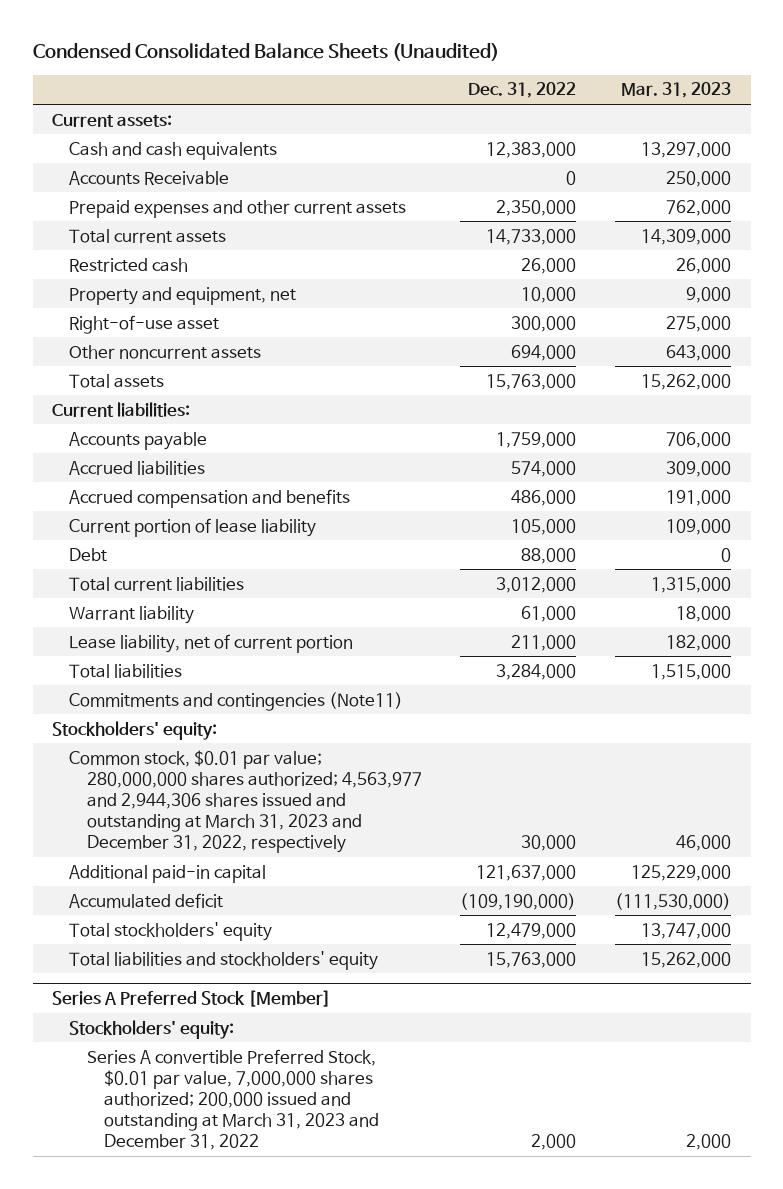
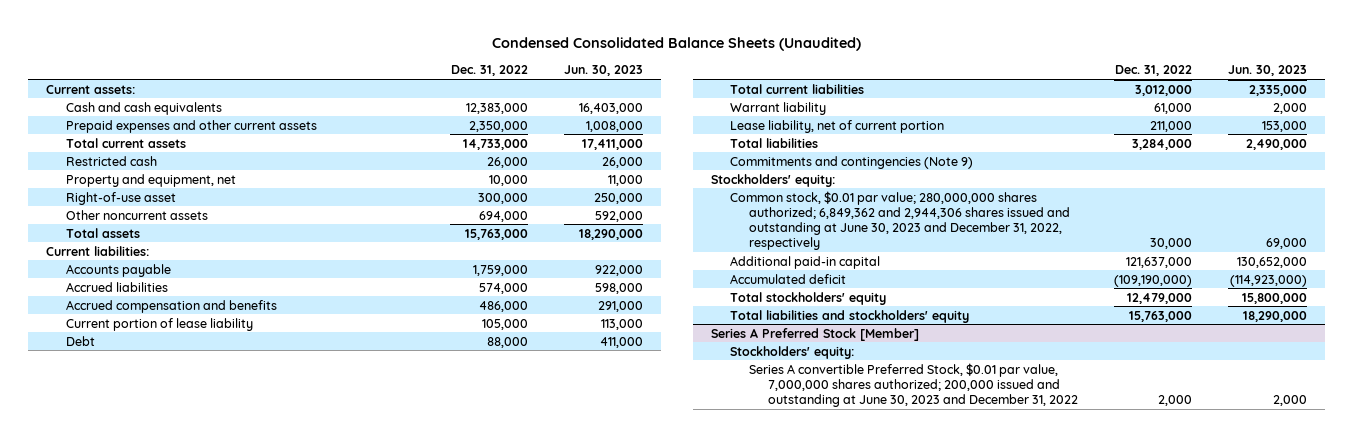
- | Dec. 31, 2022 | Mar. 31, 2023
+ | Dec. 31, 2022 | Jun. 30, 2023
- Accounts Receivable | 0 | 250,000
- Commitments and contingencies (Note11)
+ Commitments and contingencies (Note 9)
- Common stock, $0.01 par value; 280,000,000 shares authorized; 4,563,977 and 2,944,306 shares issued and outstanding at March 31, 2023 and December 31, 2022, respectively | 30,000 | 46,000
+ Common stock, $0.01 par value; 280,000,000 shares authorized; 6,849,362 and 2,944,306 shares issued and outstanding at June 30, 2023 and December 31, 2022, respectively | 30,000 | 69,000
@ Series A Preferred Stock [Member]
- Series A convertible Preferred Stock, $0.01 par value, 7,000,000 shares authorized; 200,000 issued and outstanding at March 31, 2023 and December 31, 2022 | 2,000 | 2,000
+ Series A convertible Preferred Stock, $0.01 par value, 7,000,000 shares authorized; 200,000 issued and outstanding at June 30, 2023 and December 31, 2022 | 2,000 | 2,000

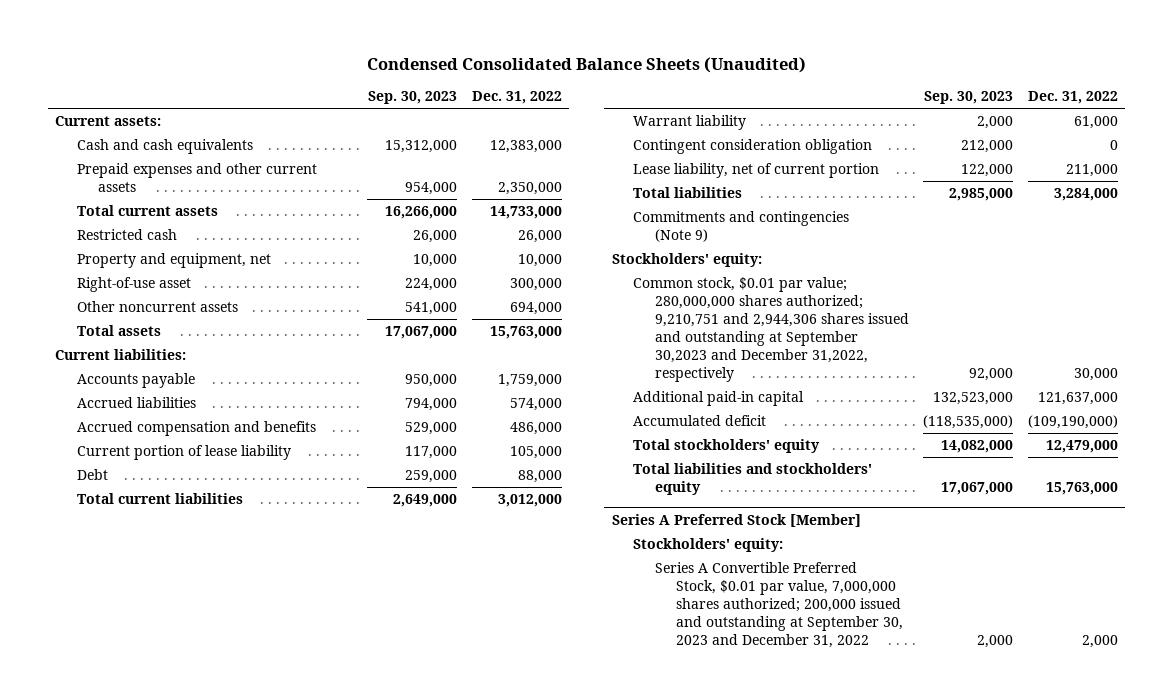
- | Dec. 31, 2022 | Jun. 30, 2023
+ | Sep. 30, 2023 | Dec. 31, 2022
+ Contingent consideration obligation | 212,000 | 0
- Common stock, $0.01 par value; 280,000,000 shares authorized; 6,849,362 and 2,944,306 shares issued and outstanding at June 30, 2023 and December 31, 2022, respectively | 30,000 | 69,000
+ Common stock, $0.01 par value; 280,000,000 shares authorized; 9,210,751 and 2,944,306 shares issued and outstanding at September 30,2023 and December 31,2022, respectively | 92,000 | 30,000
@ Series A Preferred Stock [Member]
- Series A convertible Preferred Stock, $0.01 par value, 7,000,000 shares authorized; 200,000 issued and outstanding at June 30, 2023 and December 31, 2022 | 2,000 | 2,000
+ Series A Convertible Preferred Stock, $0.01 par value, 7,000,000 shares authorized; 200,000 issued and outstanding at September 30, 2023 and December 31, 2022 | 2,000 | 2,000

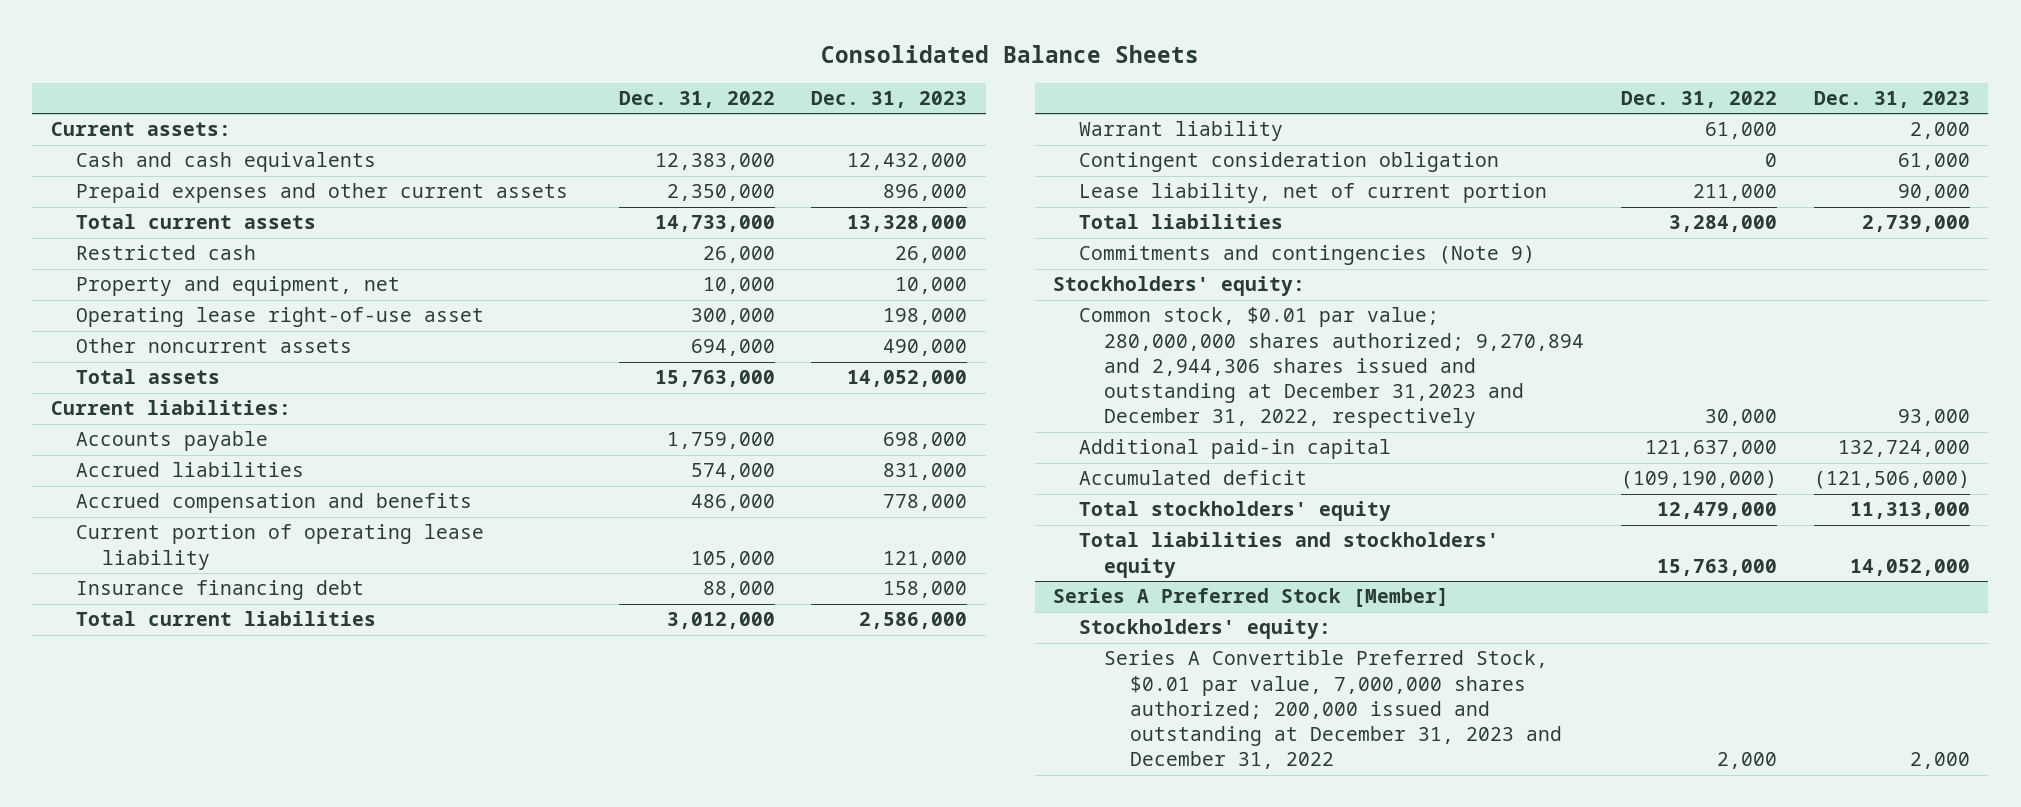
- Condensed Consolidated Balance Sheets (Unaudited)
+ Consolidated Balance Sheets
- | Sep. 30, 2023 | Dec. 31, 2022
+ | Dec. 31, 2022 | Dec. 31, 2023
- Right-of-use asset | 224,000 | 300,000
+ Operating lease right-of-use asset | 300,000 | 198,000
- Current portion of lease liability | 117,000 | 105,000
- Debt | 259,000 | 88,000
+ Current portion of operating lease liability | 105,000 | 121,000
+ Insurance financing debt | 88,000 | 158,000
- Common stock, $0.01 par value; 280,000,000 shares authorized; 9,210,751 and 2,944,306 shares issued and outstanding at September 30,2023 and December 31,2022, respectively | 92,000 | 30,000
+ Common stock, $0.01 par value; 280,000,000 shares authorized; 9,270,894 and 2,944,306 shares issued and outstanding at December 31,2023 and December 31, 2022, respectively | 30,000 | 93,000
@ Series A Preferred Stock [Member]
- Series A Convertible Preferred Stock, $0.01 par value, 7,000,000 shares authorized; 200,000 issued and outstanding at September 30, 2023 and December 31, 2022 | 2,000 | 2,000
+ Series A Convertible Preferred Stock, $0.01 par value, 7,000,000 shares authorized; 200,000 issued and outstanding at December 31, 2023 and December 31, 2022 | 2,000 | 2,000

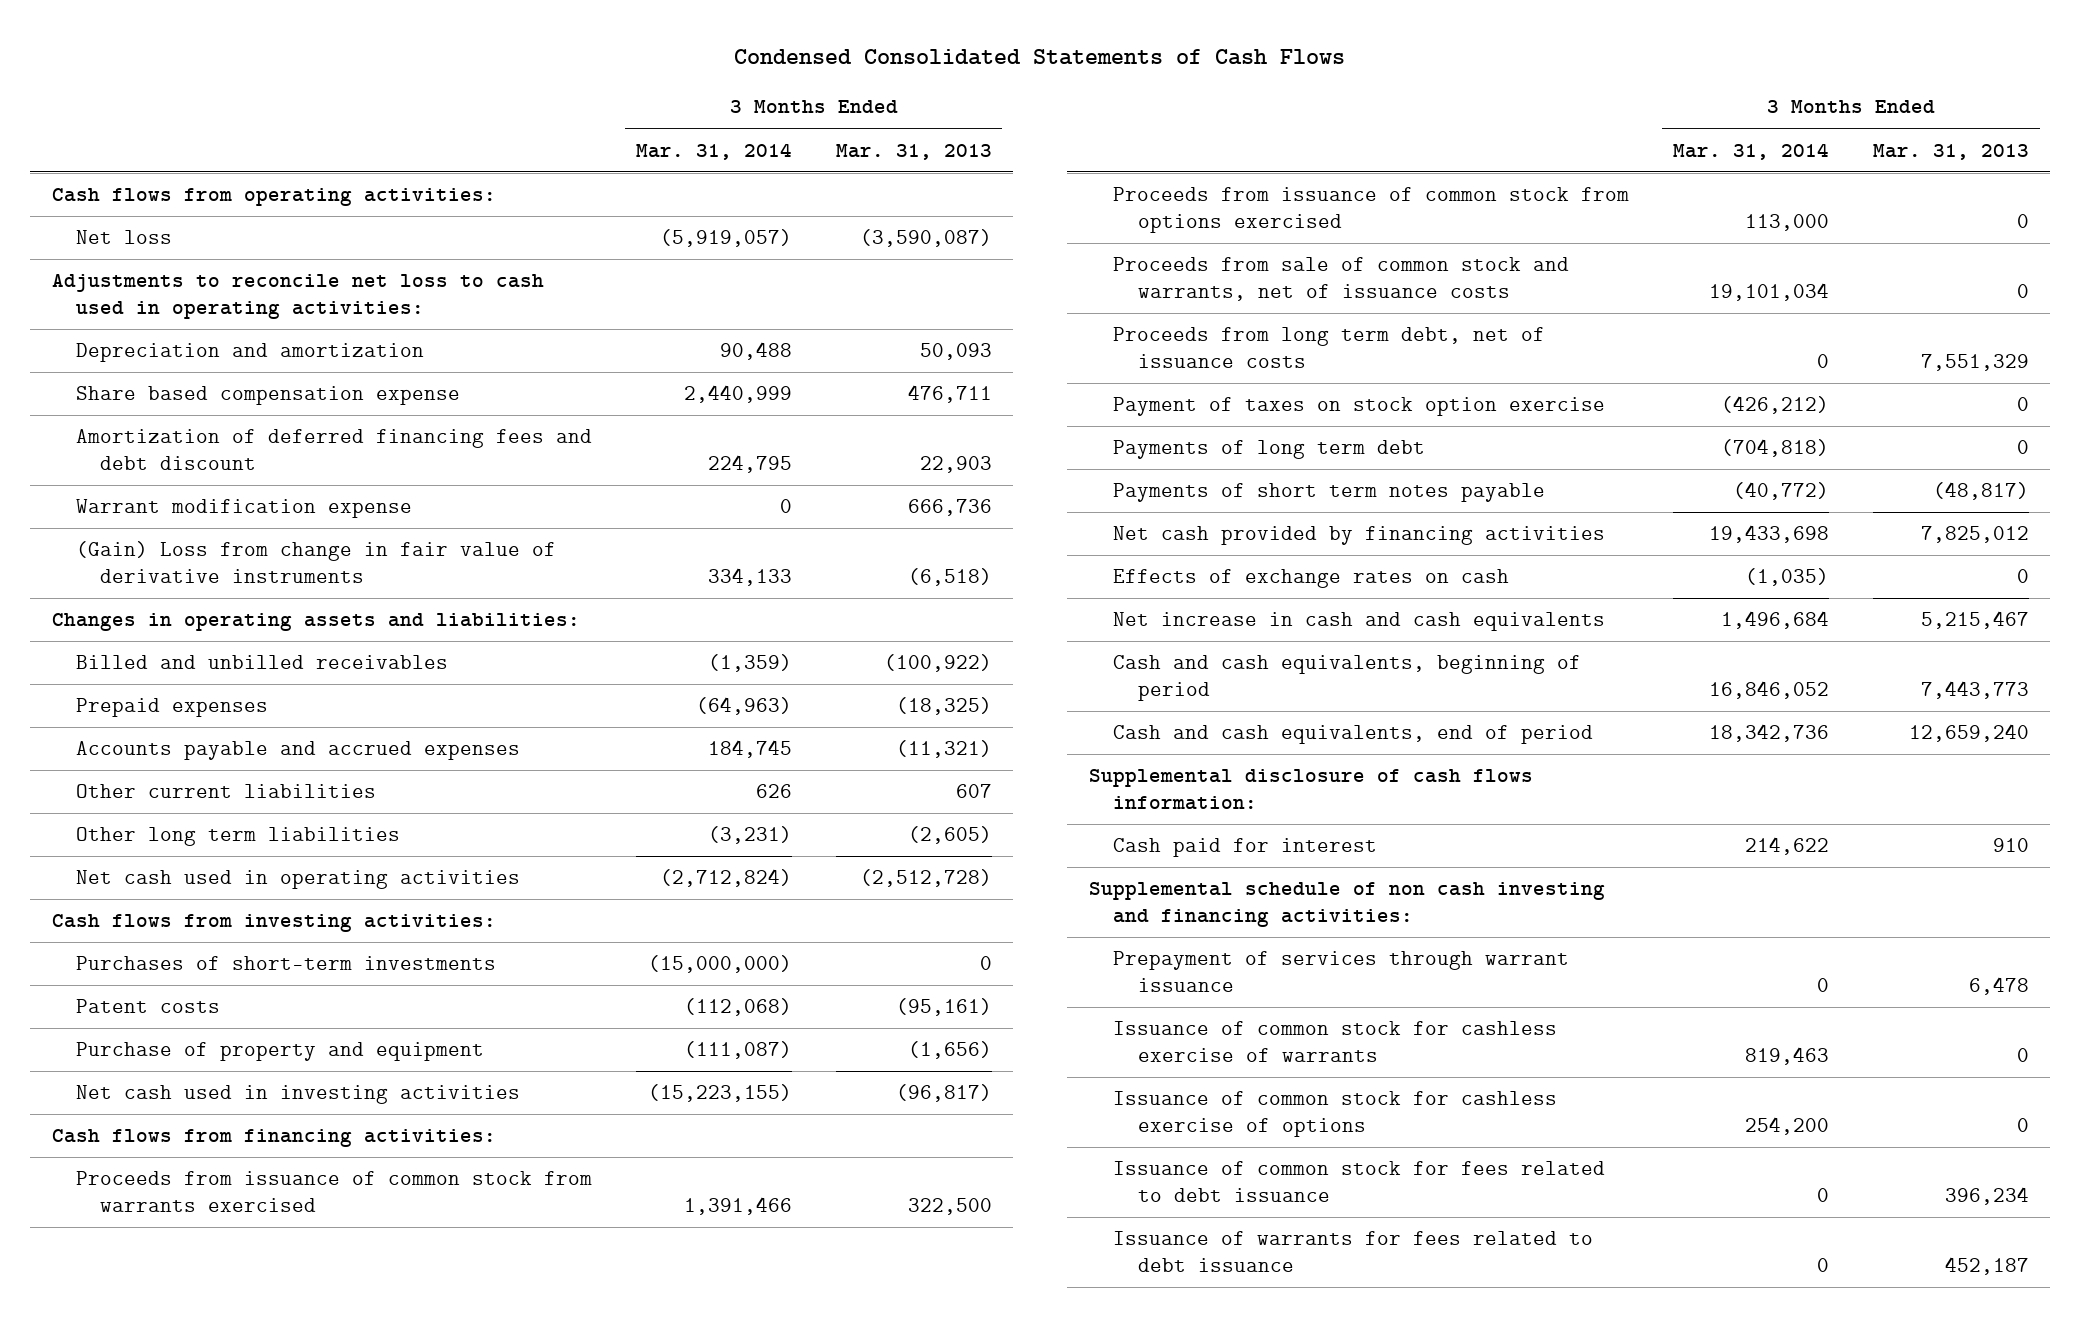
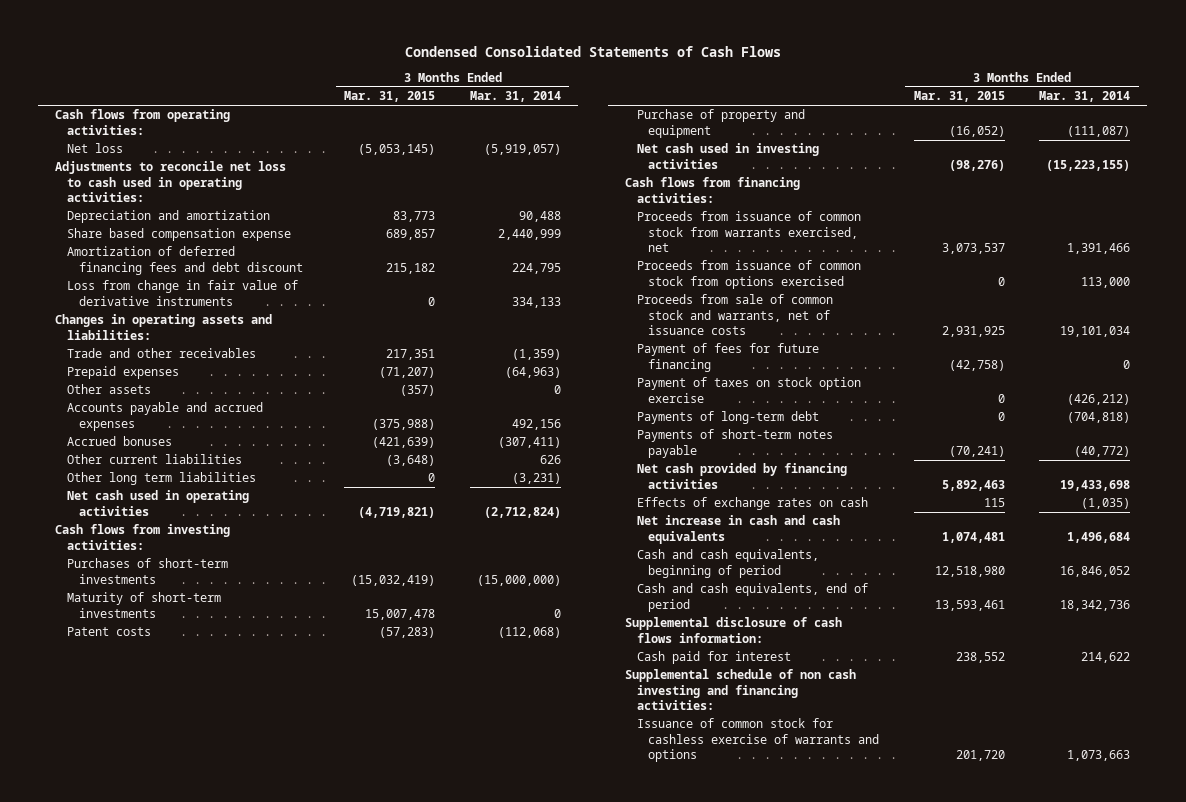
- | 3 Months Ended Mar. 31, 2014 | 3 Months Ended Mar. 31, 2013
+ | 3 Months Ended Mar. 31, 2015 | 3 Months Ended Mar. 31, 2014
- Warrant modification expense | 0 | 666,736
- (Gain) Loss from change in fair value of derivative instruments | 334,133 | (6,518)
+ Loss from change in fair value of derivative instruments | 0 | 334,133
- Billed and unbilled receivables | (1,359) | (100,922)
+ Trade and other receivables | 217,351 | (1,359)
- Accounts payable and accrued expenses | 184,745 | (11,321)
+ Other assets | (357) | 0
+ Accounts payable and accrued expenses | (375,988) | 492,156
+ Accrued bonuses | (421,639) | (307,411)
+ Maturity of short-term investments | 15,007,478 | 0
- Proceeds from issuance of common stock from warrants exercised | 1,391,466 | 322,500
+ Proceeds from issuance of common stock from warrants exercised, net | 3,073,537 | 1,391,466
- Proceeds from long term debt, net of issuance costs | 0 | 7,551,329
+ Payment of fees for future financing | (42,758) | 0
- Payments of long term debt | (704,818) | 0
- Payments of short term notes payable | (40,772) | (48,817)
+ Payments of long-term debt | 0 | (704,818)
+ Payments of short-term notes payable | (70,241) | (40,772)
- Prepayment of services through warrant issuance | 0 | 6,478
- Issuance of common stock for cashless exercise of warrants | 819,463 | 0
- Issuance of common stock for cashless exercise of options | 254,200 | 0
- Issuance of common stock for fees related to debt issuance | 0 | 396,234
- Issuance of warrants for fees related to debt issuance | 0 | 452,187
+ Issuance of common stock for cashless exercise of warrants and options | 201,720 | 1,073,663

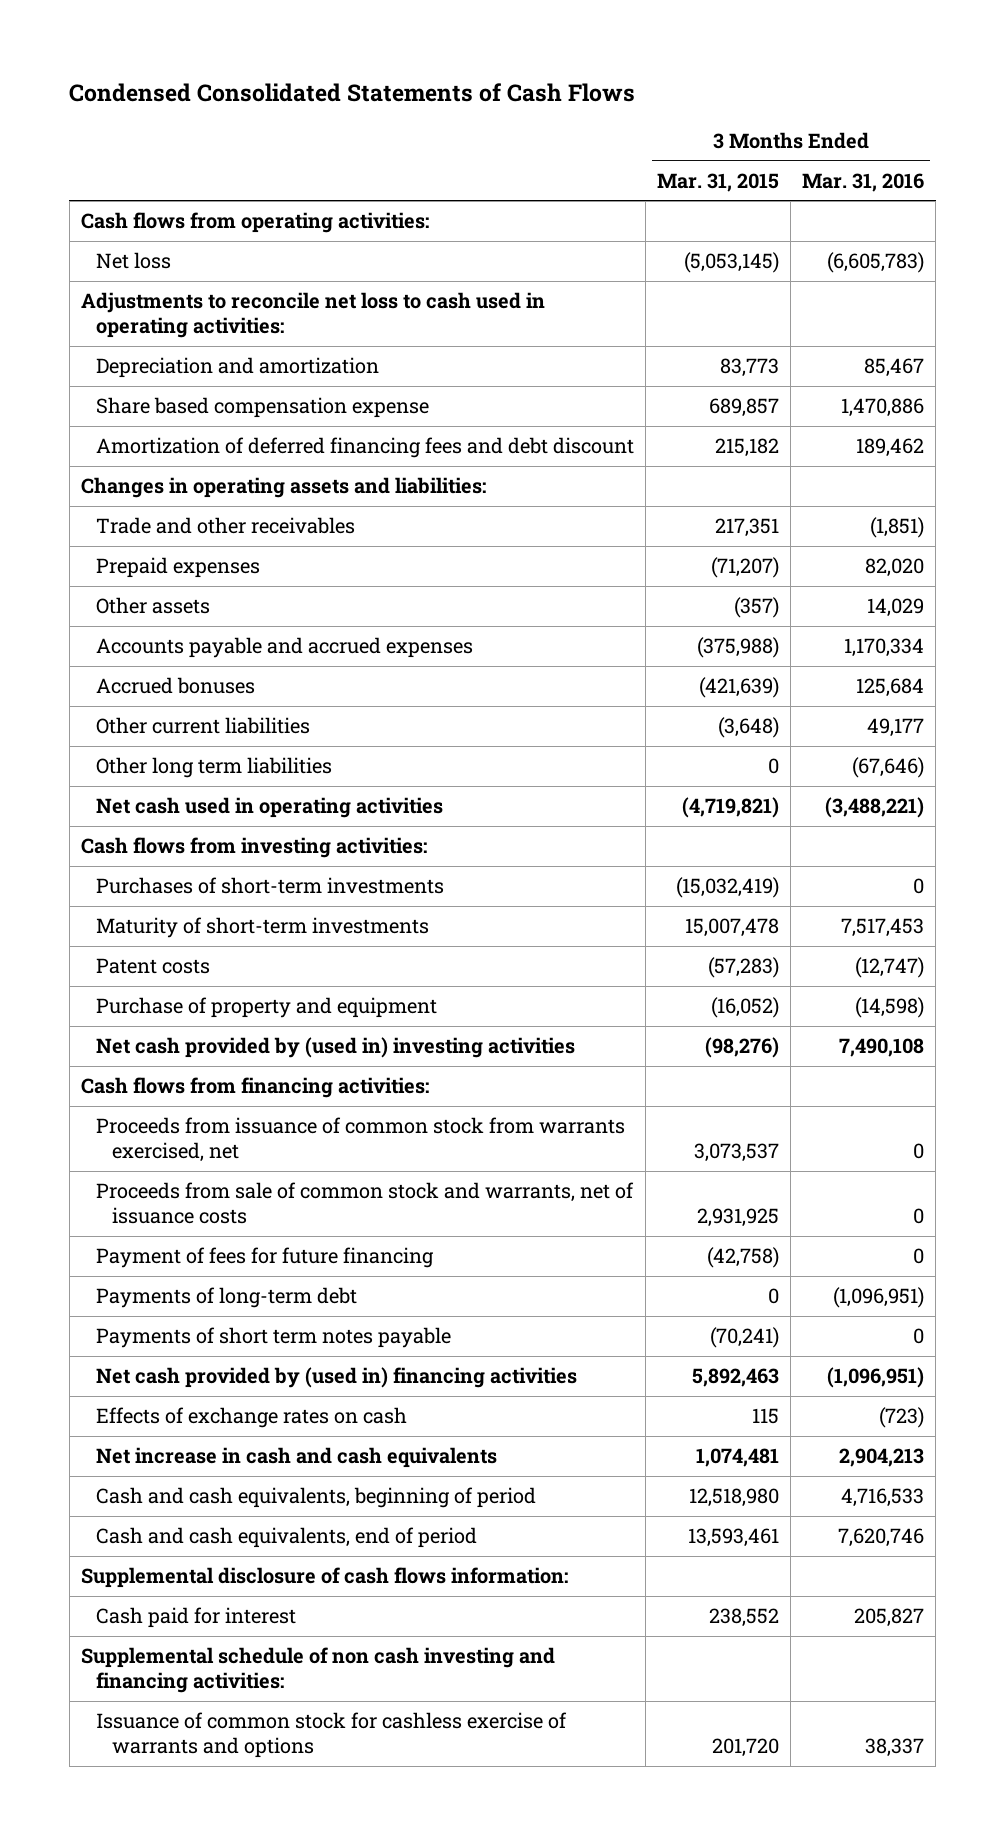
- | 3 Months Ended Mar. 31, 2015 | 3 Months Ended Mar. 31, 2014
+ | 3 Months Ended Mar. 31, 2015 | 3 Months Ended Mar. 31, 2016
- Loss from change in fair value of derivative instruments | 0 | 334,133
- Net cash used in investing activities | (98,276) | (15,223,155)
+ Net cash provided by (used in) investing activities | (98,276) | 7,490,108
- Proceeds from issuance of common stock from options exercised | 0 | 113,000
- Payment of taxes on stock option exercise | 0 | (426,212)
- Payments of short-term notes payable | (70,241) | (40,772)
- Net cash provided by financing activities | 5,892,463 | 19,433,698
+ Payments of short term notes payable | (70,241) | 0
+ Net cash provided by (used in) financing activities | 5,892,463 | (1,096,951)

